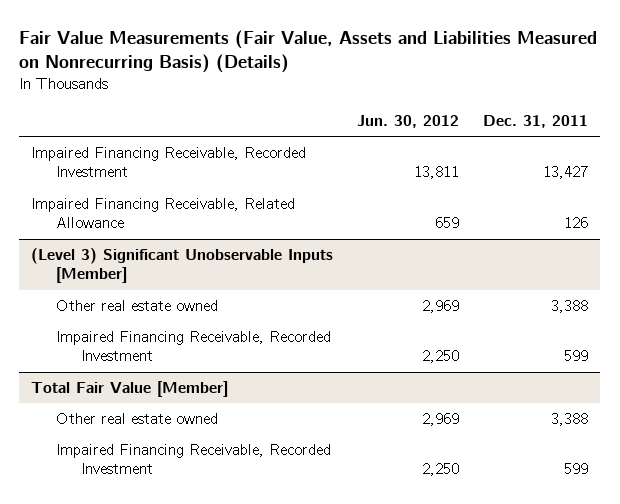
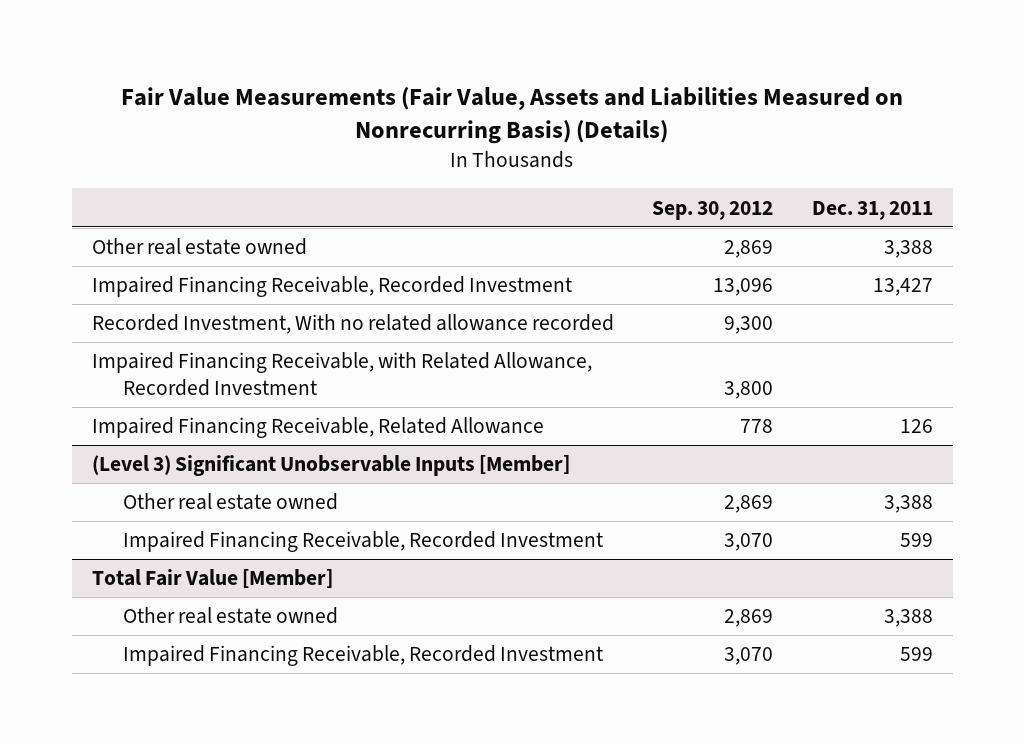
- | Jun. 30, 2012 | Dec. 31, 2011
+ | Sep. 30, 2012 | Dec. 31, 2011
+ Other real estate owned | 2,869 | 3,388
+ Recorded Investment, With no related allowance recorded | 9,300 |
+ Impaired Financing Receivable, with Related Allowance, Recorded Investment | 3,800 |

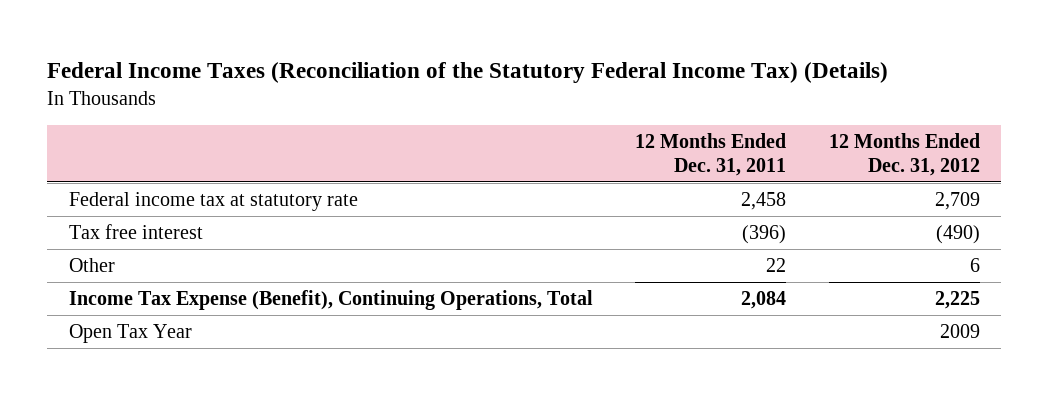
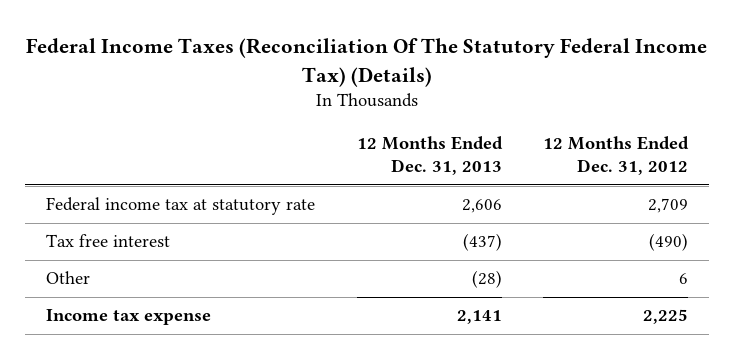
- Federal Income Taxes (Reconciliation of the Statutory Federal Income Tax) (Details)
+ Federal Income Taxes (Reconciliation Of The Statutory Federal Income Tax) (Details)
- | 12 Months Ended Dec. 31, 2011 | 12 Months Ended Dec. 31, 2012
+ | 12 Months Ended Dec. 31, 2013 | 12 Months Ended Dec. 31, 2012
- Income Tax Expense (Benefit), Continuing Operations, Total | 2,084 | 2,225
- Open Tax Year | | 2009
+ Income tax expense | 2,141 | 2,225

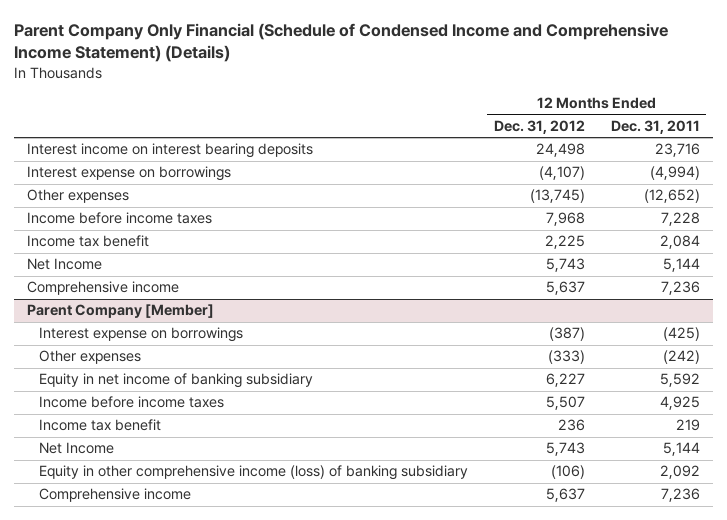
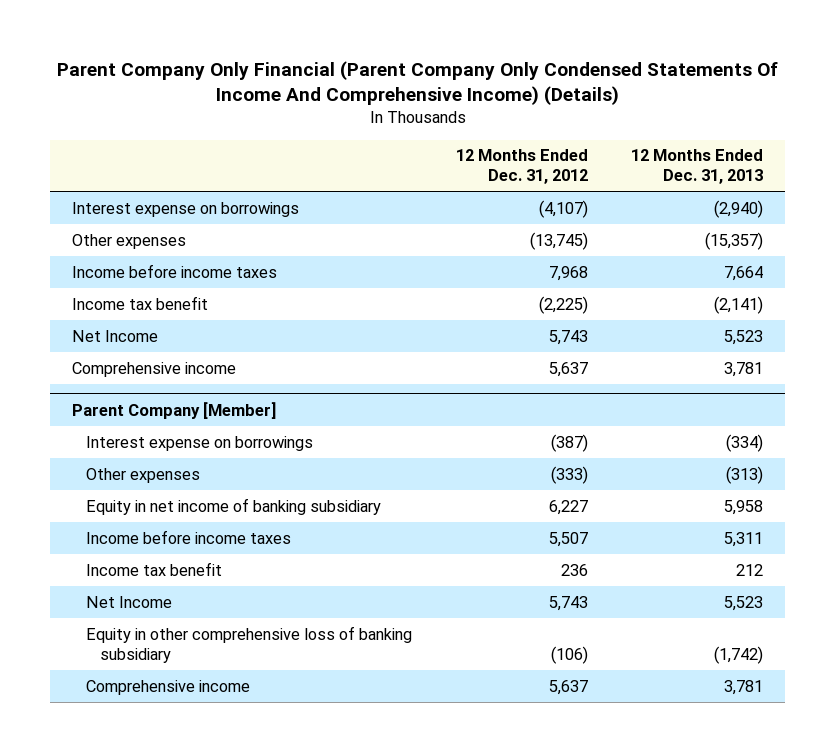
- Parent Company Only Financial (Schedule of Condensed Income and Comprehensive Income Statement) (Details)
+ Parent Company Only Financial (Parent Company Only Condensed Statements Of Income And Comprehensive Income) (Details)
- | 12 Months Ended Dec. 31, 2012 | 12 Months Ended Dec. 31, 2011
+ | 12 Months Ended Dec. 31, 2012 | 12 Months Ended Dec. 31, 2013
- Interest income on interest bearing deposits | 24,498 | 23,716
- Income tax benefit | 2,225 | 2,084
+ Income tax benefit | (2,225) | (2,141)
@ Parent Company [Member]
- Equity in other comprehensive income (loss) of banking subsidiary | (106) | 2,092
+ Equity in other comprehensive loss of banking subsidiary | (106) | (1,742)

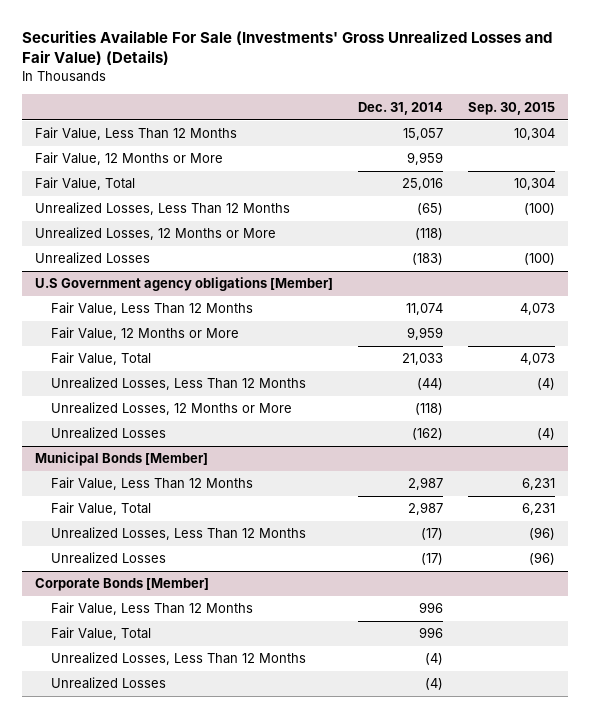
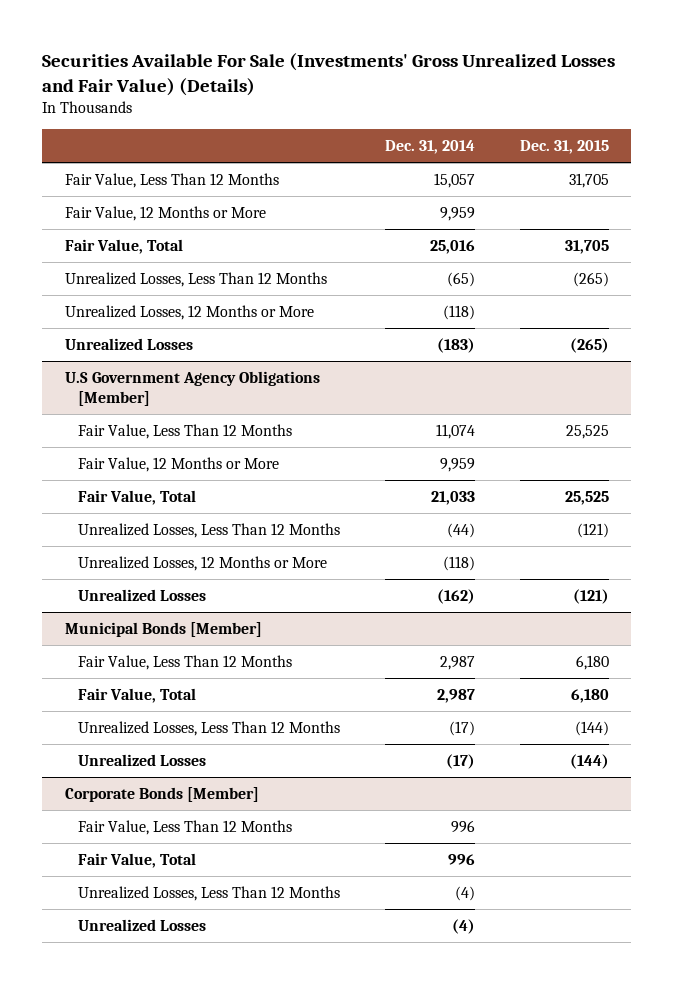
- | Dec. 31, 2014 | Sep. 30, 2015
+ | Dec. 31, 2014 | Dec. 31, 2015
- U.S Government agency obligations [Member]
+ U.S Government Agency Obligations [Member]

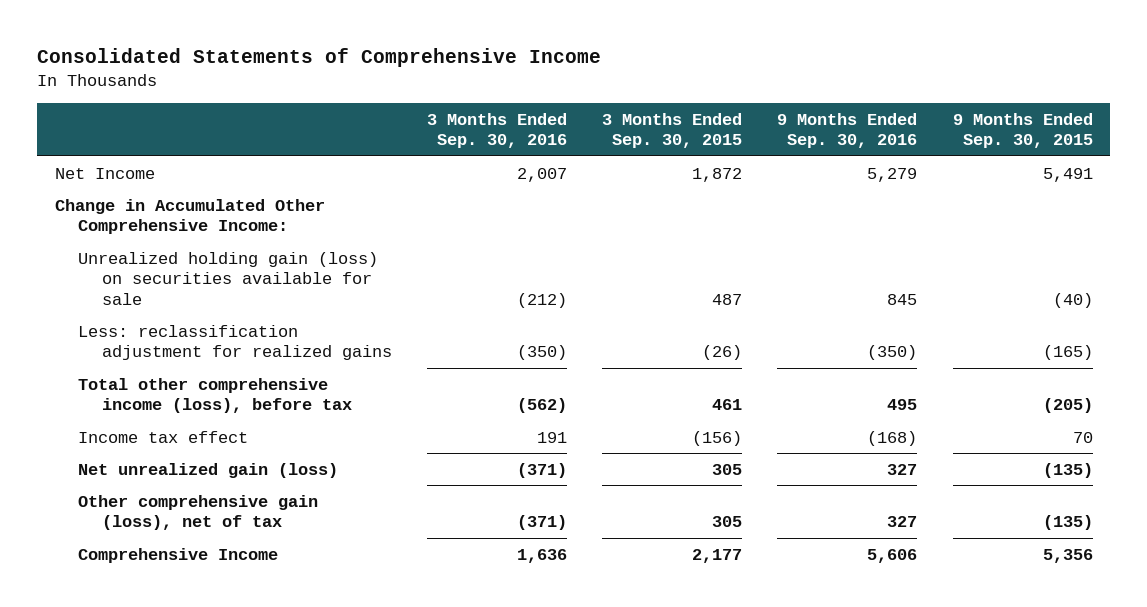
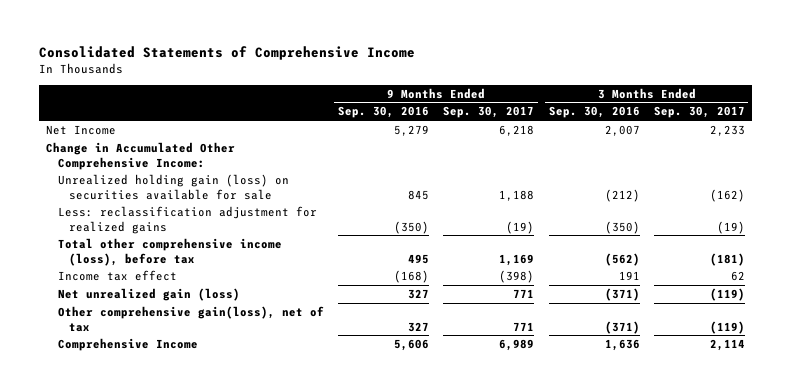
- | 3 Months Ended Sep. 30, 2016 | 3 Months Ended Sep. 30, 2015 | 9 Months Ended Sep. 30, 2016 | 9 Months Ended Sep. 30, 2015
+ | 9 Months Ended Sep. 30, 2016 | 9 Months Ended Sep. 30, 2017 | 3 Months Ended Sep. 30, 2016 | 3 Months Ended Sep. 30, 2017
- Other comprehensive gain (loss), net of tax | (371) | 305 | 327 | (135)
+ Other comprehensive gain(loss), net of tax | 327 | 771 | (371) | (119)

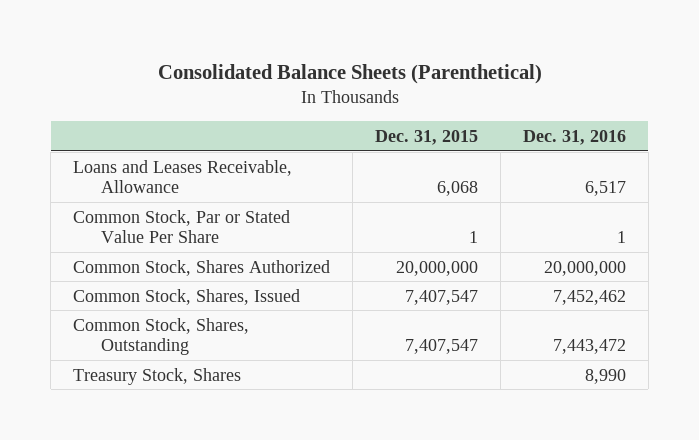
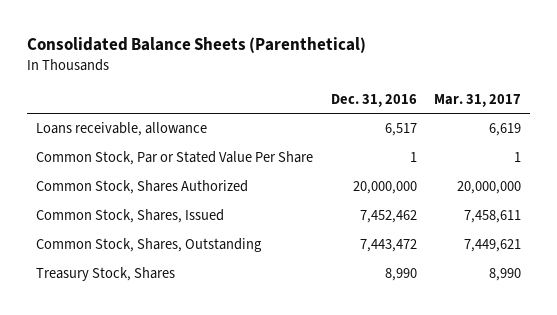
- | Dec. 31, 2015 | Dec. 31, 2016
+ | Dec. 31, 2016 | Mar. 31, 2017
- Loans and Leases Receivable, Allowance | 6,068 | 6,517
+ Loans receivable, allowance | 6,517 | 6,619

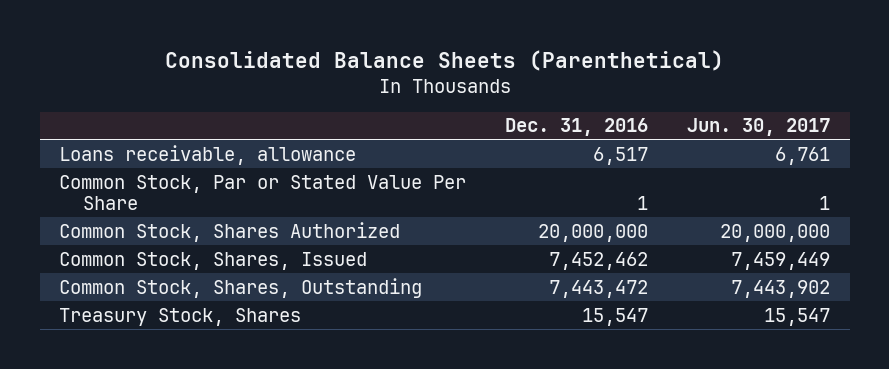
- | Dec. 31, 2016 | Mar. 31, 2017
+ | Dec. 31, 2016 | Jun. 30, 2017
- Treasury Stock, Shares | 8,990 | 8,990
+ Treasury Stock, Shares | 15,547 | 15,547

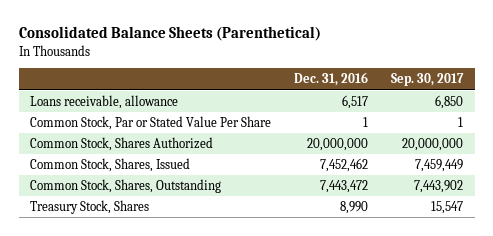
- | Dec. 31, 2016 | Jun. 30, 2017
+ | Dec. 31, 2016 | Sep. 30, 2017
- Treasury Stock, Shares | 15,547 | 15,547
+ Treasury Stock, Shares | 8,990 | 15,547

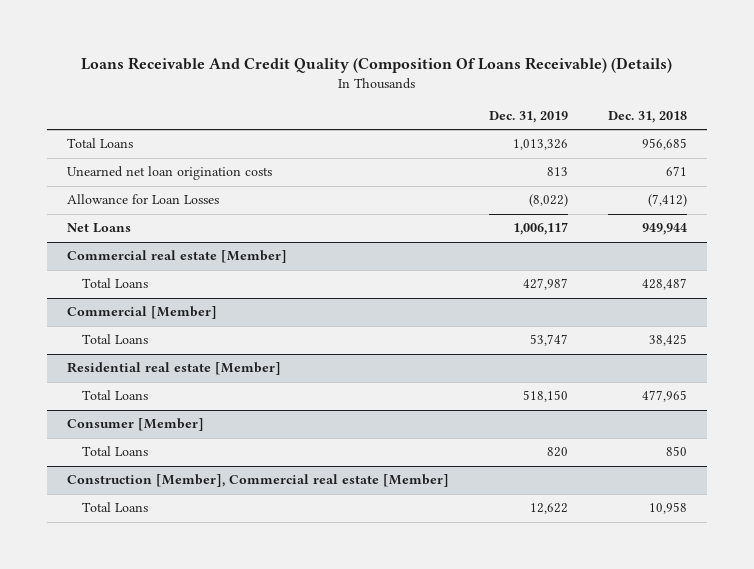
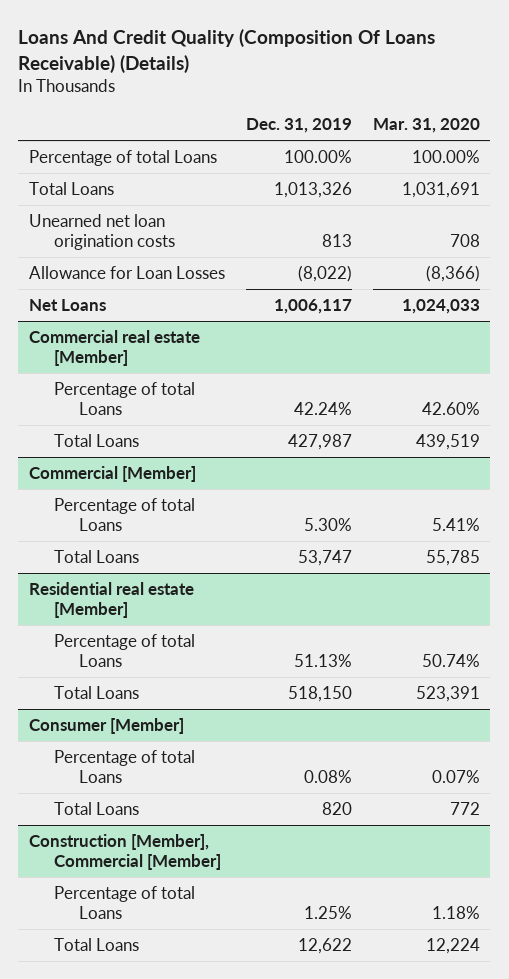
- Loans Receivable And Credit Quality (Composition Of Loans Receivable) (Details)
+ Loans And Credit Quality (Composition Of Loans Receivable) (Details)
- | Dec. 31, 2019 | Dec. 31, 2018
+ | Dec. 31, 2019 | Mar. 31, 2020
+ Percentage of total Loans | 100.00% | 100.00%
@ Commercial real estate [Member]
+ Percentage of total Loans | 42.24% | 42.60%
@ Commercial [Member]
+ Percentage of total Loans | 5.30% | 5.41%
@ Residential real estate [Member]
+ Percentage of total Loans | 51.13% | 50.74%
@ Consumer [Member]
+ Percentage of total Loans | 0.08% | 0.07%
- Construction [Member], Commercial real estate [Member]
+ Construction [Member], Commercial [Member]
+ Percentage of total Loans | 1.25% | 1.18%

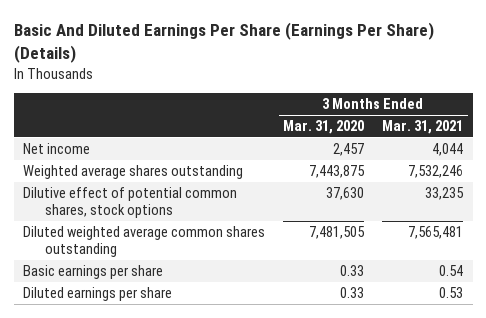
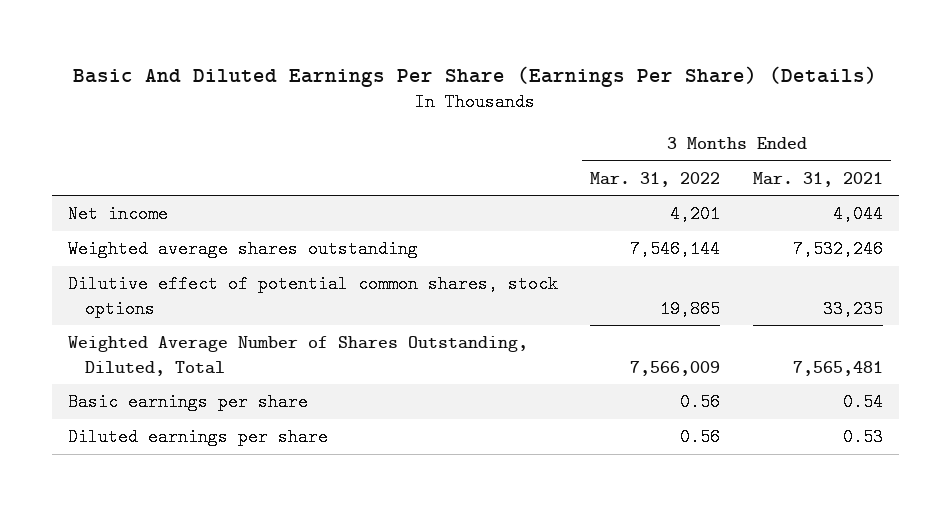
- | 3 Months Ended Mar. 31, 2020 | 3 Months Ended Mar. 31, 2021
+ | 3 Months Ended Mar. 31, 2022 | 3 Months Ended Mar. 31, 2021
- Diluted weighted average common shares outstanding | 7,481,505 | 7,565,481
+ Weighted Average Number of Shares Outstanding, Diluted, Total | 7,566,009 | 7,565,481

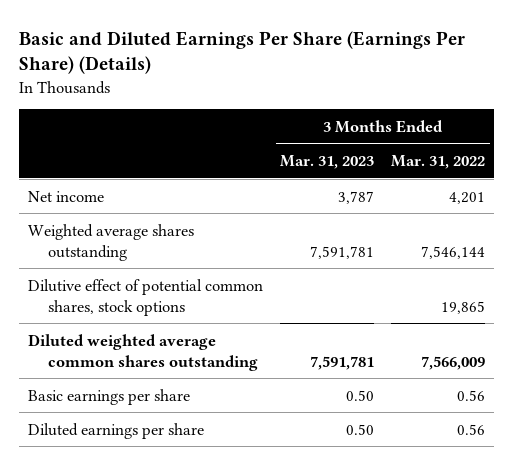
- Basic And Diluted Earnings Per Share (Earnings Per Share) (Details)
+ Basic and Diluted Earnings Per Share (Earnings Per Share) (Details)
- | 3 Months Ended Mar. 31, 2022 | 3 Months Ended Mar. 31, 2021
+ | 3 Months Ended Mar. 31, 2023 | 3 Months Ended Mar. 31, 2022
- Weighted Average Number of Shares Outstanding, Diluted, Total | 7,566,009 | 7,565,481
+ Diluted weighted average common shares outstanding | 7,591,781 | 7,566,009

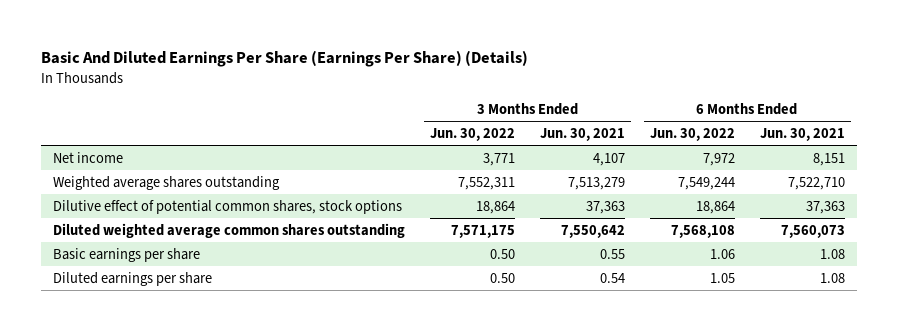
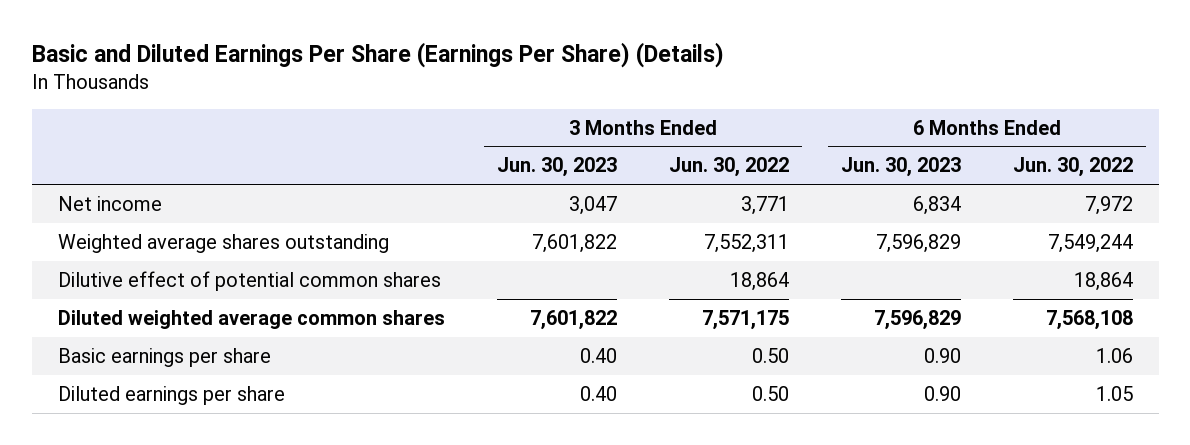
- Basic And Diluted Earnings Per Share (Earnings Per Share) (Details)
+ Basic and Diluted Earnings Per Share (Earnings Per Share) (Details)
- | 3 Months Ended Jun. 30, 2022 | 3 Months Ended Jun. 30, 2021 | 6 Months Ended Jun. 30, 2022 | 6 Months Ended Jun. 30, 2021
+ | 3 Months Ended Jun. 30, 2023 | 3 Months Ended Jun. 30, 2022 | 6 Months Ended Jun. 30, 2023 | 6 Months Ended Jun. 30, 2022
- Dilutive effect of potential common shares, stock options | 18,864 | 37,363 | 18,864 | 37,363
- Diluted weighted average common shares outstanding | 7,571,175 | 7,550,642 | 7,568,108 | 7,560,073
+ Dilutive effect of potential common shares | | 18,864 | | 18,864
+ Diluted weighted average common shares | 7,601,822 | 7,571,175 | 7,596,829 | 7,568,108

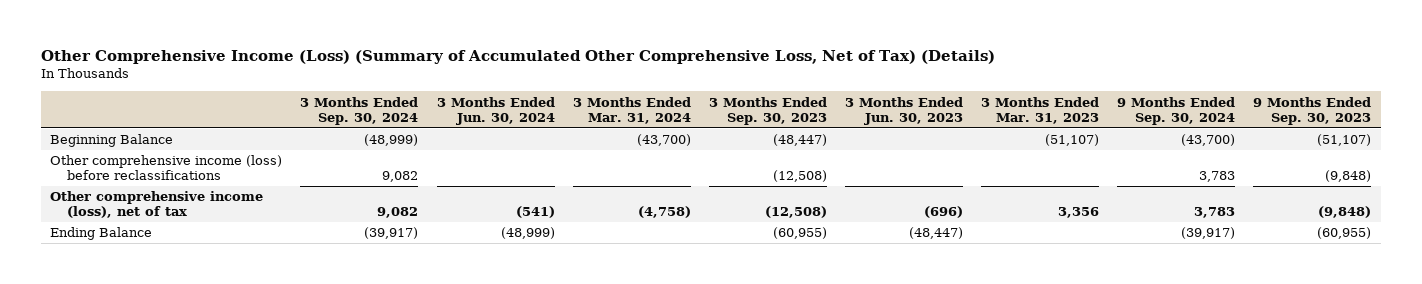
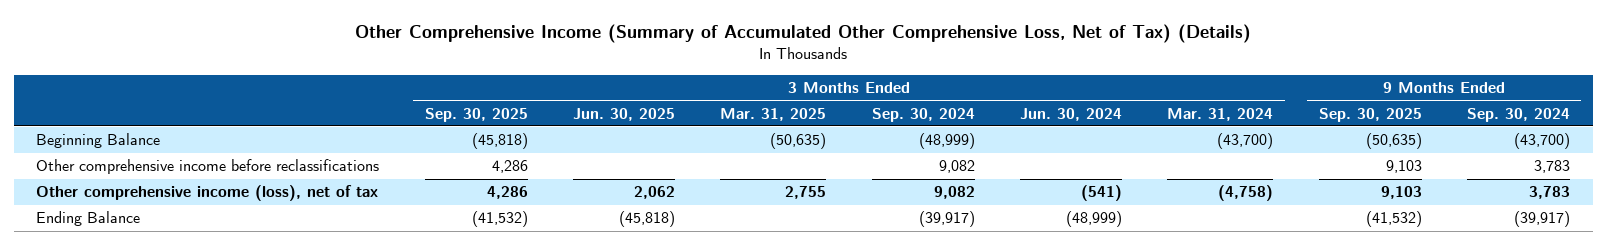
- Other Comprehensive Income (Loss) (Summary of Accumulated Other Comprehensive Loss, Net of Tax) (Details)
+ Other Comprehensive Income (Summary of Accumulated Other Comprehensive Loss, Net of Tax) (Details)
- | 3 Months Ended Sep. 30, 2024 | 3 Months Ended Jun. 30, 2024 | 3 Months Ended Mar. 31, 2024 | 3 Months Ended Sep. 30, 2023 | 3 Months Ended Jun. 30, 2023 | 3 Months Ended Mar. 31, 2023 | 9 Months Ended Sep. 30, 2024 | 9 Months Ended Sep. 30, 2023
+ | 3 Months Ended Sep. 30, 2025 | 3 Months Ended Jun. 30, 2025 | 3 Months Ended Mar. 31, 2025 | 3 Months Ended Sep. 30, 2024 | 3 Months Ended Jun. 30, 2024 | 3 Months Ended Mar. 31, 2024 | 9 Months Ended Sep. 30, 2025 | 9 Months Ended Sep. 30, 2024
- Other comprehensive income (loss) before reclassifications | 9,082 | | | (12,508) | | | 3,783 | (9,848)
+ Other comprehensive income before reclassifications | 4,286 | | | 9,082 | | | 9,103 | 3,783

